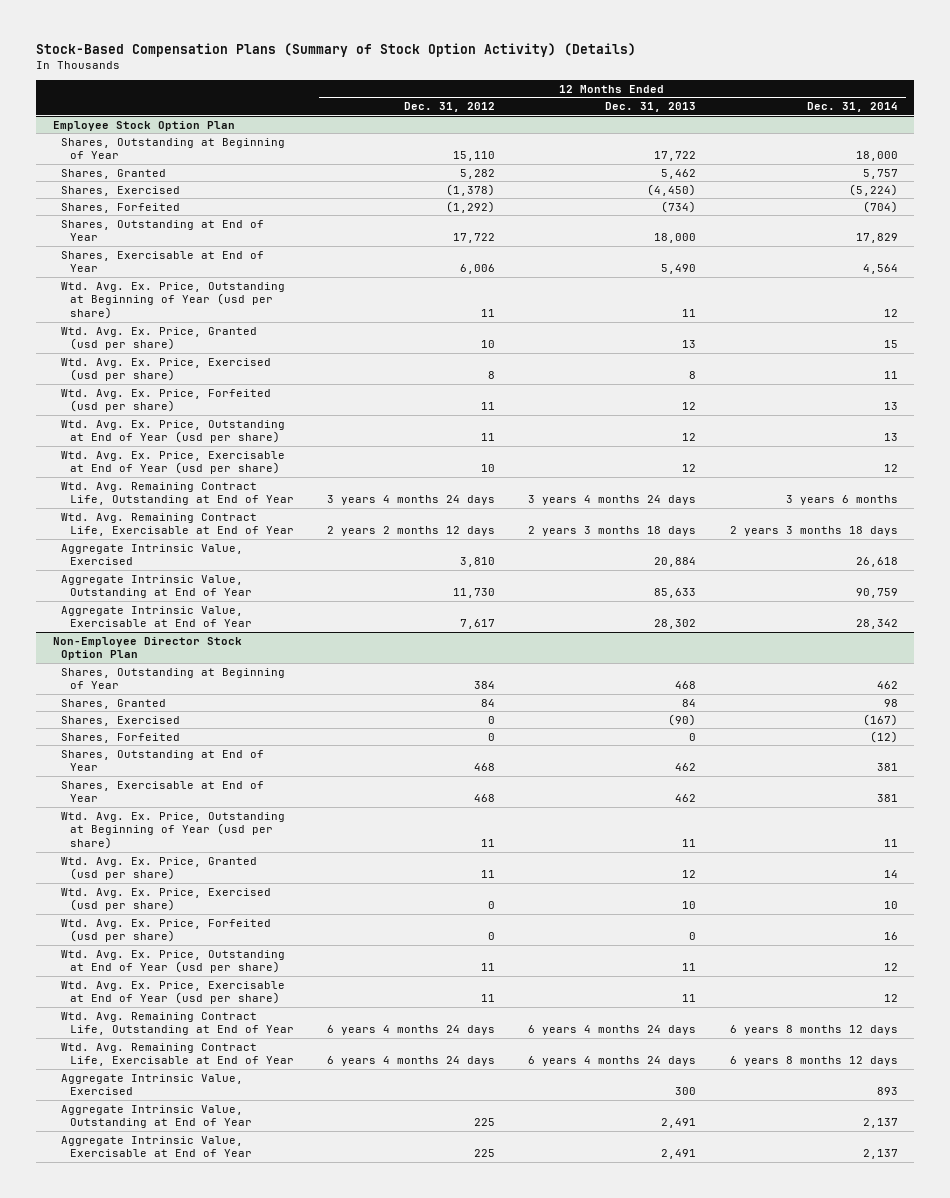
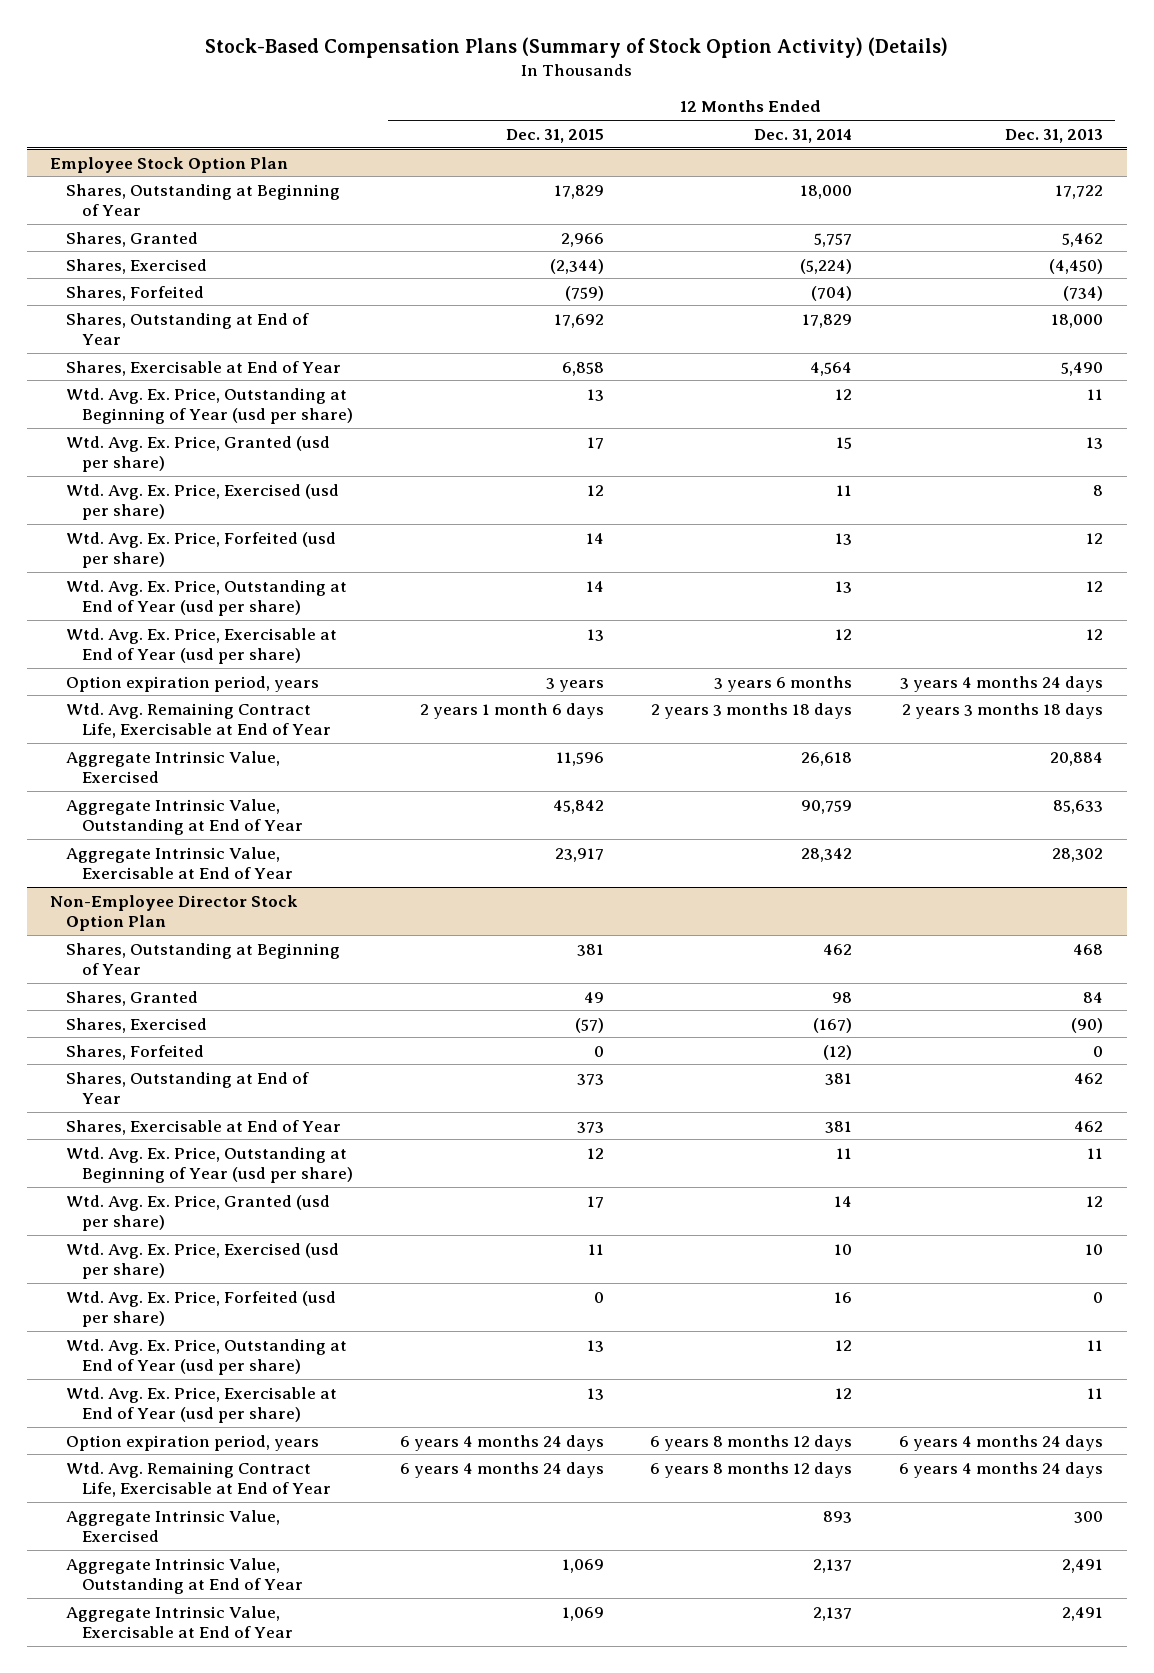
- | 12 Months Ended Dec. 31, 2012 | 12 Months Ended Dec. 31, 2013 | 12 Months Ended Dec. 31, 2014
+ | 12 Months Ended Dec. 31, 2015 | 12 Months Ended Dec. 31, 2014 | 12 Months Ended Dec. 31, 2013
@ Employee Stock Option Plan
- Wtd. Avg. Remaining Contract Life, Outstanding at End of Year | 3 years 4 months 24 days | 3 years 4 months 24 days | 3 years 6 months
+ Option expiration period, years | 3 years | 3 years 6 months | 3 years 4 months 24 days
@ Non-Employee Director Stock Option Plan
- Wtd. Avg. Remaining Contract Life, Outstanding at End of Year | 6 years 4 months 24 days | 6 years 4 months 24 days | 6 years 8 months 12 days
+ Option expiration period, years | 6 years 4 months 24 days | 6 years 8 months 12 days | 6 years 4 months 24 days

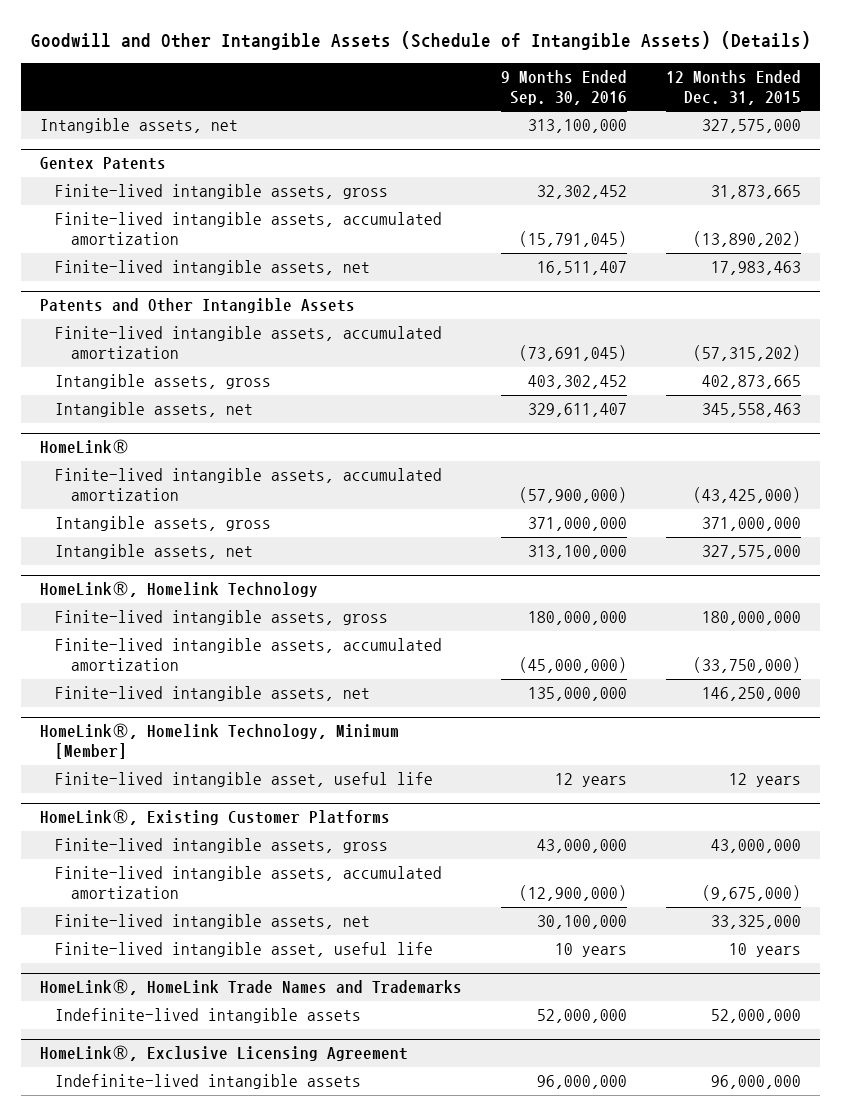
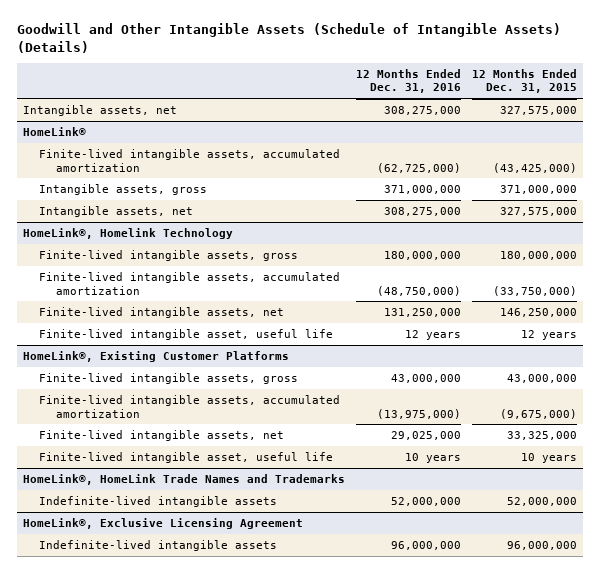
- | 9 Months Ended Sep. 30, 2016 | 12 Months Ended Dec. 31, 2015
+ | 12 Months Ended Dec. 31, 2016 | 12 Months Ended Dec. 31, 2015
- Gentex Patents
- Finite-lived intangible assets, gross | 32,302,452 | 31,873,665
- Finite-lived intangible assets, accumulated amortization | (15,791,045) | (13,890,202)
- Finite-lived intangible assets, net | 16,511,407 | 17,983,463
- Patents and Other Intangible Assets
- Finite-lived intangible assets, accumulated amortization | (73,691,045) | (57,315,202)
- Intangible assets, gross | 403,302,452 | 402,873,665
- Intangible assets, net | 329,611,407 | 345,558,463
- HomeLink®, Homelink Technology, Minimum [Member]

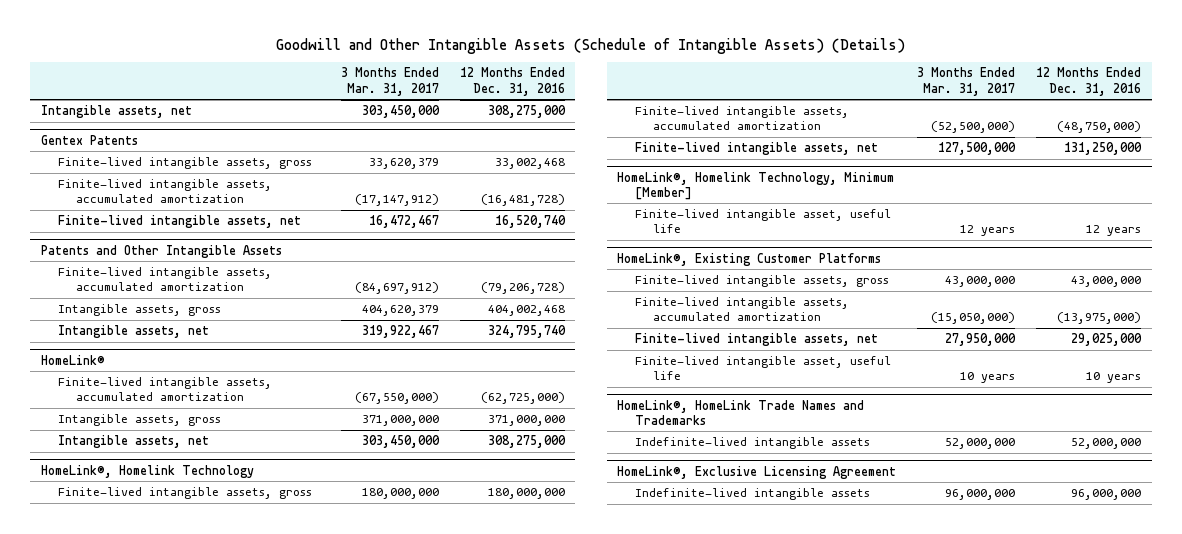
- | 12 Months Ended Dec. 31, 2016 | 12 Months Ended Dec. 31, 2015
+ | 3 Months Ended Mar. 31, 2017 | 12 Months Ended Dec. 31, 2016
+ Gentex Patents
+ Finite-lived intangible assets, gross | 33,620,379 | 33,002,468
+ Finite-lived intangible assets, accumulated amortization | (17,147,912) | (16,481,728)
+ Finite-lived intangible assets, net | 16,472,467 | 16,520,740
+ Patents and Other Intangible Assets
+ Finite-lived intangible assets, accumulated amortization | (84,697,912) | (79,206,728)
+ Intangible assets, gross | 404,620,379 | 404,002,468
+ Intangible assets, net | 319,922,467 | 324,795,740
+ HomeLink®, Homelink Technology, Minimum [Member]

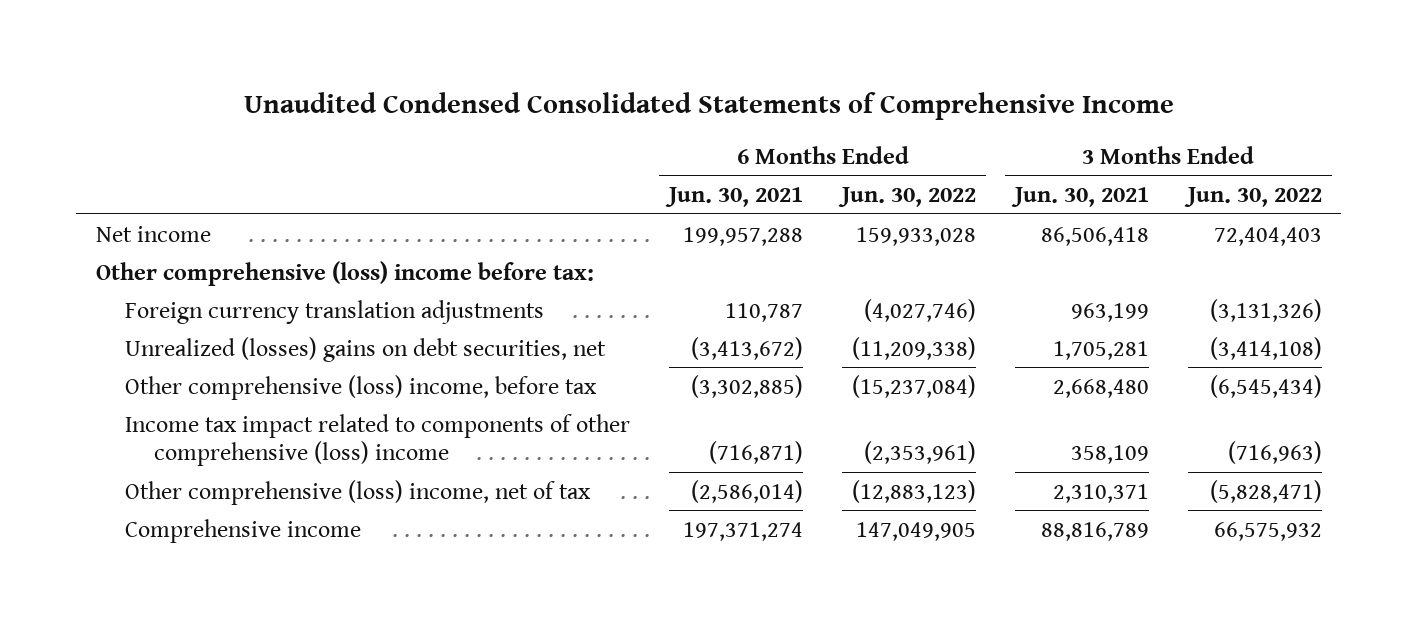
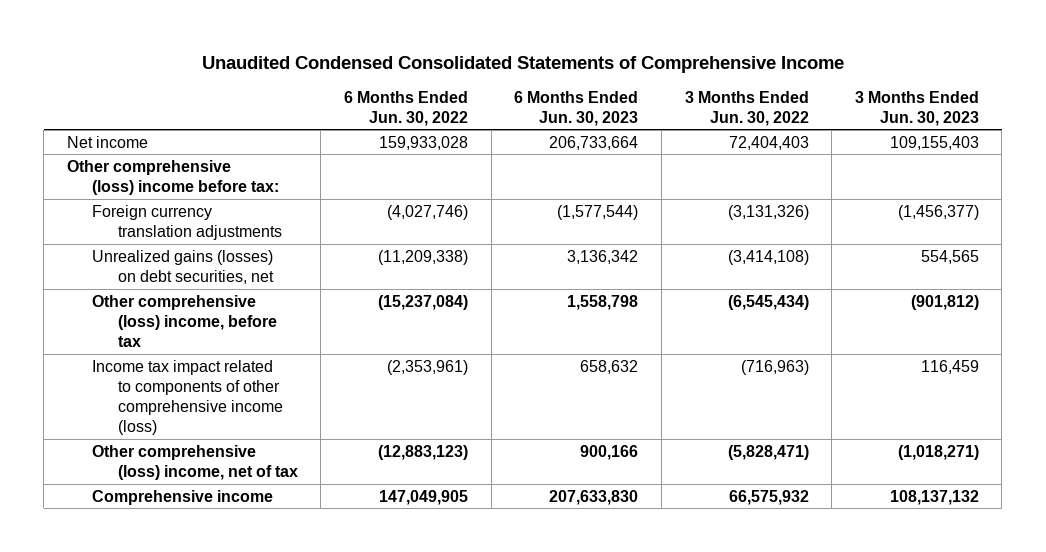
- | 6 Months Ended Jun. 30, 2021 | 6 Months Ended Jun. 30, 2022 | 3 Months Ended Jun. 30, 2021 | 3 Months Ended Jun. 30, 2022
+ | 6 Months Ended Jun. 30, 2022 | 6 Months Ended Jun. 30, 2023 | 3 Months Ended Jun. 30, 2022 | 3 Months Ended Jun. 30, 2023
- Unrealized (losses) gains on debt securities, net | (3,413,672) | (11,209,338) | 1,705,281 | (3,414,108)
+ Unrealized gains (losses) on debt securities, net | (11,209,338) | 3,136,342 | (3,414,108) | 554,565
- Income tax impact related to components of other comprehensive (loss) income | (716,871) | (2,353,961) | 358,109 | (716,963)
+ Income tax impact related to components of other comprehensive income (loss) | (2,353,961) | 658,632 | (716,963) | 116,459

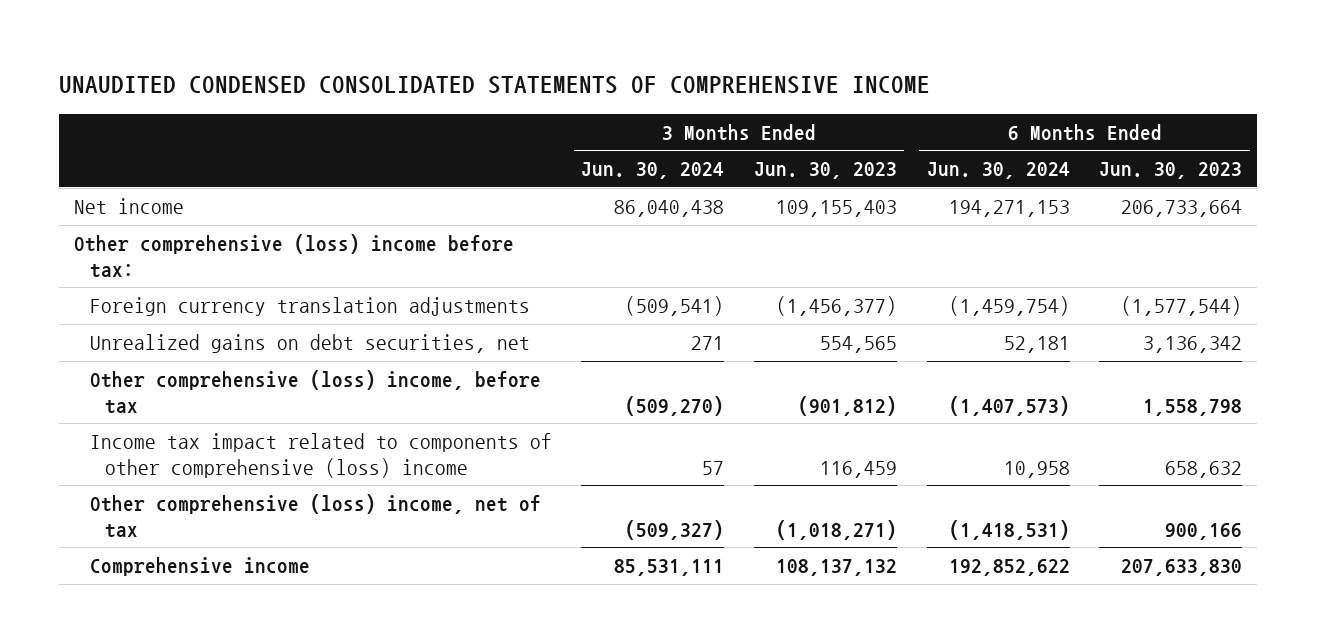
- Unaudited Condensed Consolidated Statements of Comprehensive Income
+ UNAUDITED CONDENSED CONSOLIDATED STATEMENTS OF COMPREHENSIVE INCOME
- | 6 Months Ended Jun. 30, 2022 | 6 Months Ended Jun. 30, 2023 | 3 Months Ended Jun. 30, 2022 | 3 Months Ended Jun. 30, 2023
+ | 3 Months Ended Jun. 30, 2024 | 3 Months Ended Jun. 30, 2023 | 6 Months Ended Jun. 30, 2024 | 6 Months Ended Jun. 30, 2023
- Unrealized gains (losses) on debt securities, net | (11,209,338) | 3,136,342 | (3,414,108) | 554,565
+ Unrealized gains on debt securities, net | 271 | 554,565 | 52,181 | 3,136,342
- Income tax impact related to components of other comprehensive income (loss) | (2,353,961) | 658,632 | (716,963) | 116,459
+ Income tax impact related to components of other comprehensive (loss) income | 57 | 116,459 | 10,958 | 658,632

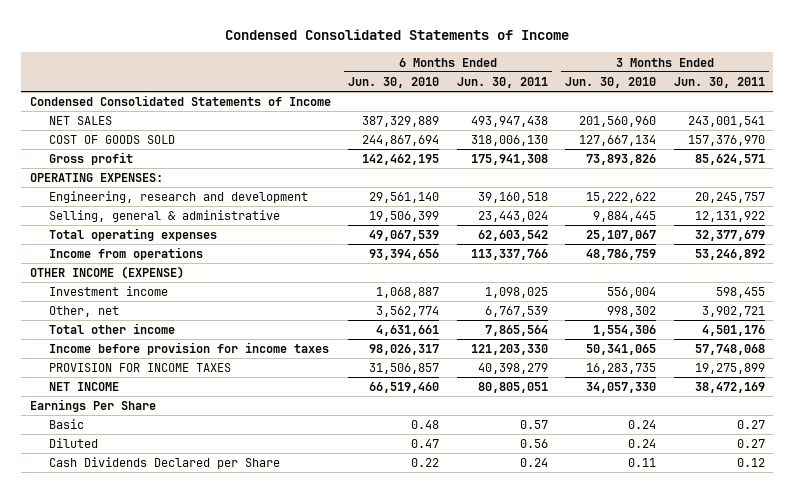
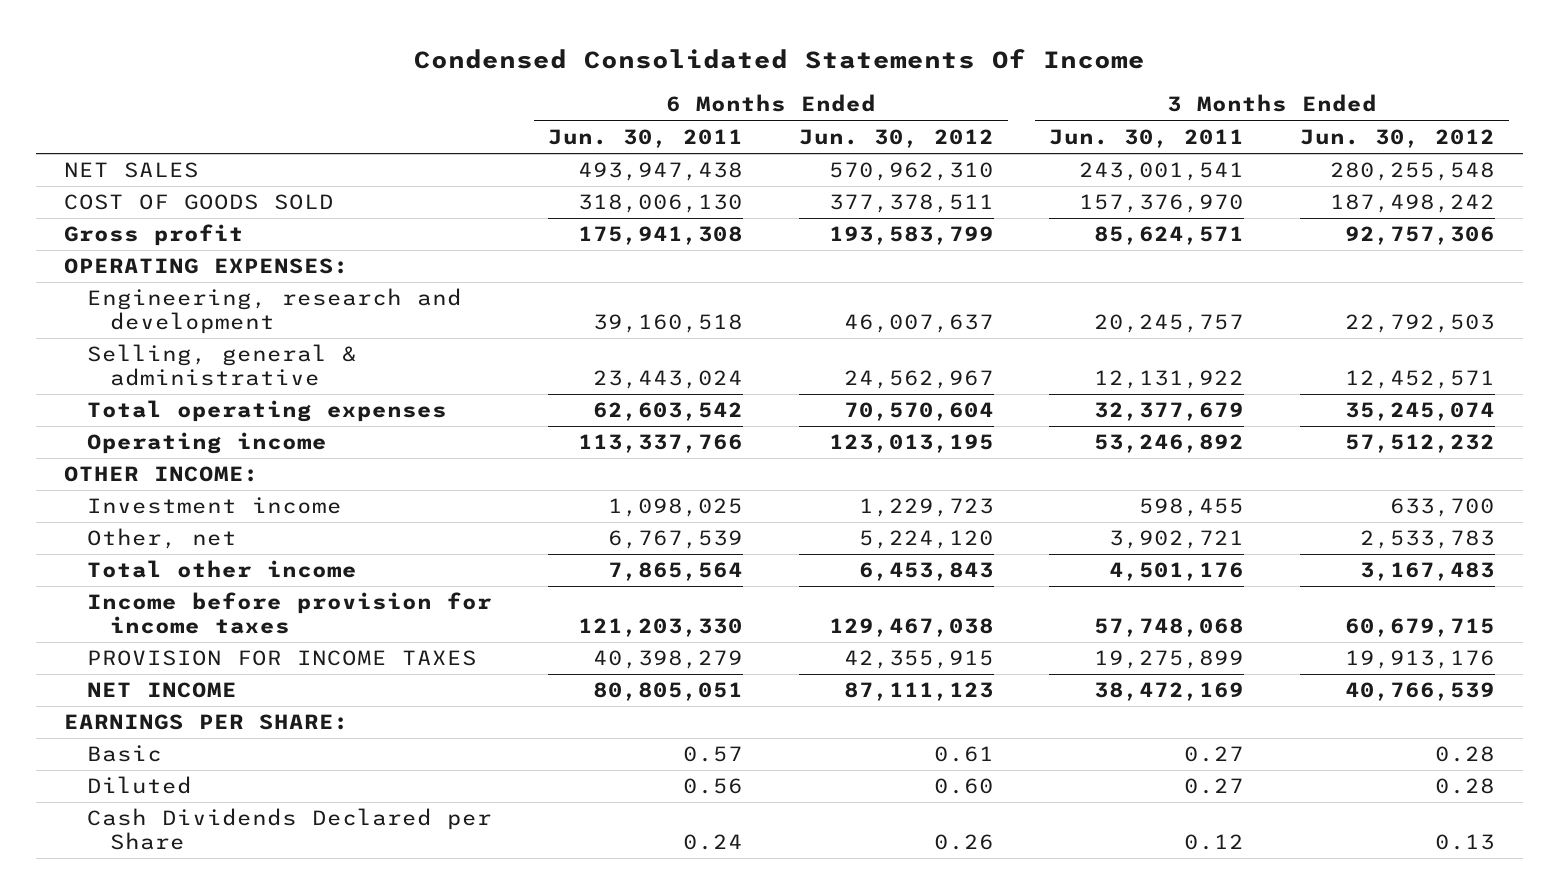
- Condensed Consolidated Statements of Income
+ Condensed Consolidated Statements Of Income
- | 6 Months Ended Jun. 30, 2010 | 6 Months Ended Jun. 30, 2011 | 3 Months Ended Jun. 30, 2010 | 3 Months Ended Jun. 30, 2011
+ | 6 Months Ended Jun. 30, 2011 | 6 Months Ended Jun. 30, 2012 | 3 Months Ended Jun. 30, 2011 | 3 Months Ended Jun. 30, 2012
- Condensed Consolidated Statements of Income
- Income from operations | 93,394,656 | 113,337,766 | 48,786,759 | 53,246,892
- OTHER INCOME (EXPENSE)
+ Operating income | 113,337,766 | 123,013,195 | 53,246,892 | 57,512,232
+ OTHER INCOME:
- Earnings Per Share
+ EARNINGS PER SHARE:

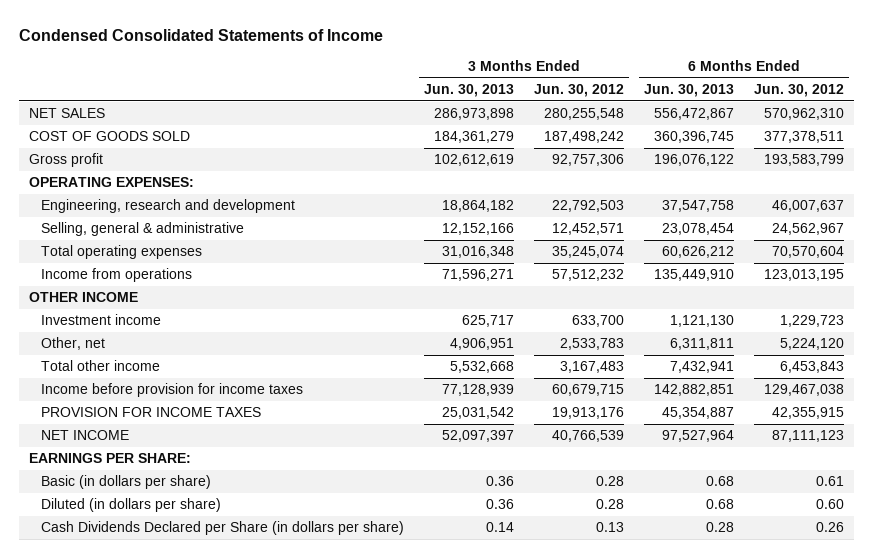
- Condensed Consolidated Statements Of Income
+ Condensed Consolidated Statements of Income
- | 6 Months Ended Jun. 30, 2011 | 6 Months Ended Jun. 30, 2012 | 3 Months Ended Jun. 30, 2011 | 3 Months Ended Jun. 30, 2012
+ | 3 Months Ended Jun. 30, 2013 | 3 Months Ended Jun. 30, 2012 | 6 Months Ended Jun. 30, 2013 | 6 Months Ended Jun. 30, 2012
- Operating income | 113,337,766 | 123,013,195 | 53,246,892 | 57,512,232
- OTHER INCOME:
+ Income from operations | 71,596,271 | 57,512,232 | 135,449,910 | 123,013,195
+ OTHER INCOME
- Basic | 0.57 | 0.61 | 0.27 | 0.28
- Diluted | 0.56 | 0.60 | 0.27 | 0.28
- Cash Dividends Declared per Share | 0.24 | 0.26 | 0.12 | 0.13
+ Basic (in dollars per share) | 0.36 | 0.28 | 0.68 | 0.61
+ Diluted (in dollars per share) | 0.36 | 0.28 | 0.68 | 0.60
+ Cash Dividends Declared per Share (in dollars per share) | 0.14 | 0.13 | 0.28 | 0.26

